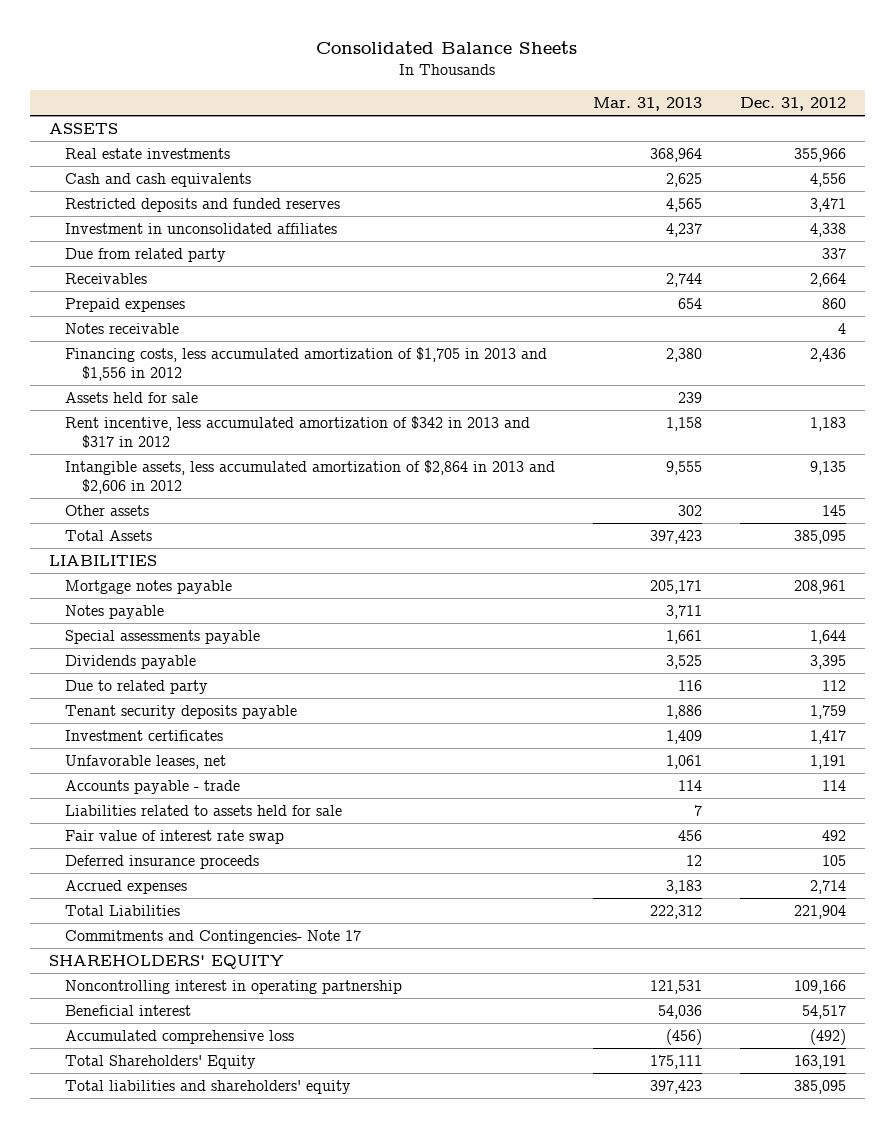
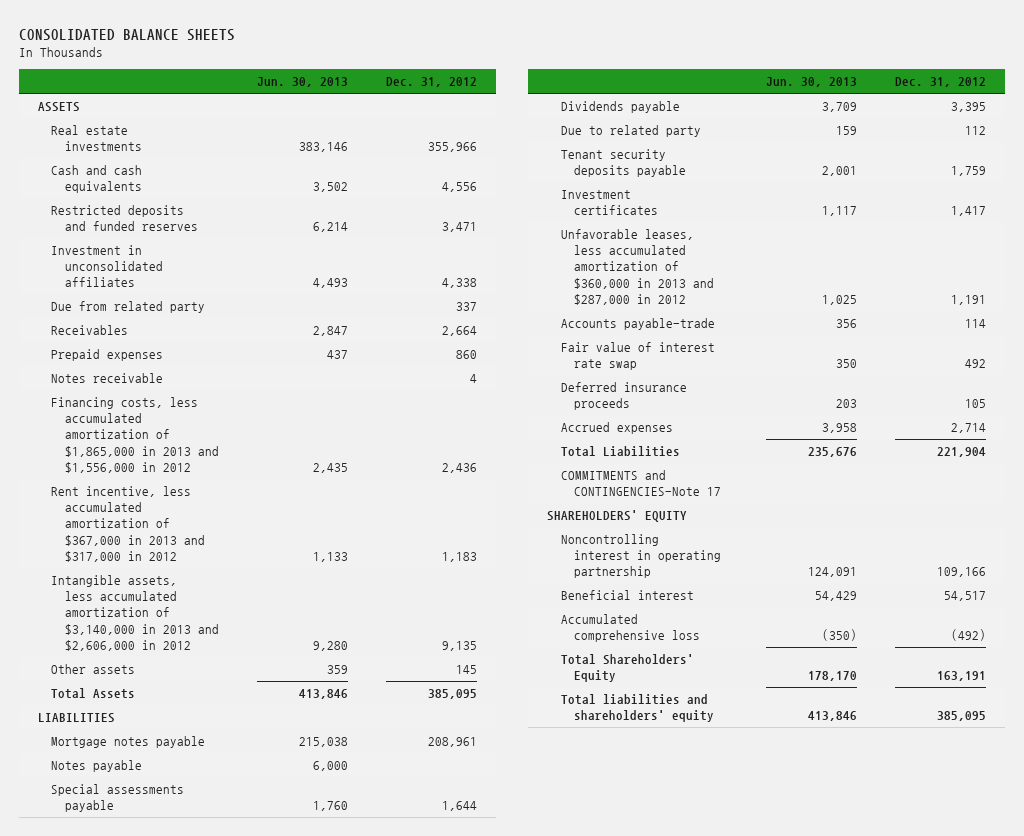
- Consolidated Balance Sheets
+ CONSOLIDATED BALANCE SHEETS
- | Mar. 31, 2013 | Dec. 31, 2012
+ | Jun. 30, 2013 | Dec. 31, 2012
- Financing costs, less accumulated amortization of $1,705 in 2013 and $1,556 in 2012 | 2,380 | 2,436
- Assets held for sale | 239 |
- Rent incentive, less accumulated amortization of $342 in 2013 and $317 in 2012 | 1,158 | 1,183
- Intangible assets, less accumulated amortization of $2,864 in 2013 and $2,606 in 2012 | 9,555 | 9,135
+ Financing costs, less accumulated amortization of $1,865,000 in 2013 and $1,556,000 in 2012 | 2,435 | 2,436
+ Rent incentive, less accumulated amortization of $367,000 in 2013 and $317,000 in 2012 | 1,133 | 1,183
+ Intangible assets, less accumulated amortization of $3,140,000 in 2013 and $2,606,000 in 2012 | 9,280 | 9,135
- Unfavorable leases, net | 1,061 | 1,191
- Accounts payable - trade | 114 | 114
- Liabilities related to assets held for sale | 7 |
+ Unfavorable leases, less accumulated amortization of $360,000 in 2013 and $287,000 in 2012 | 1,025 | 1,191
+ Accounts payable-trade | 356 | 114
- Commitments and Contingencies- Note 17
+ COMMITMENTS and CONTINGENCIES-Note 17

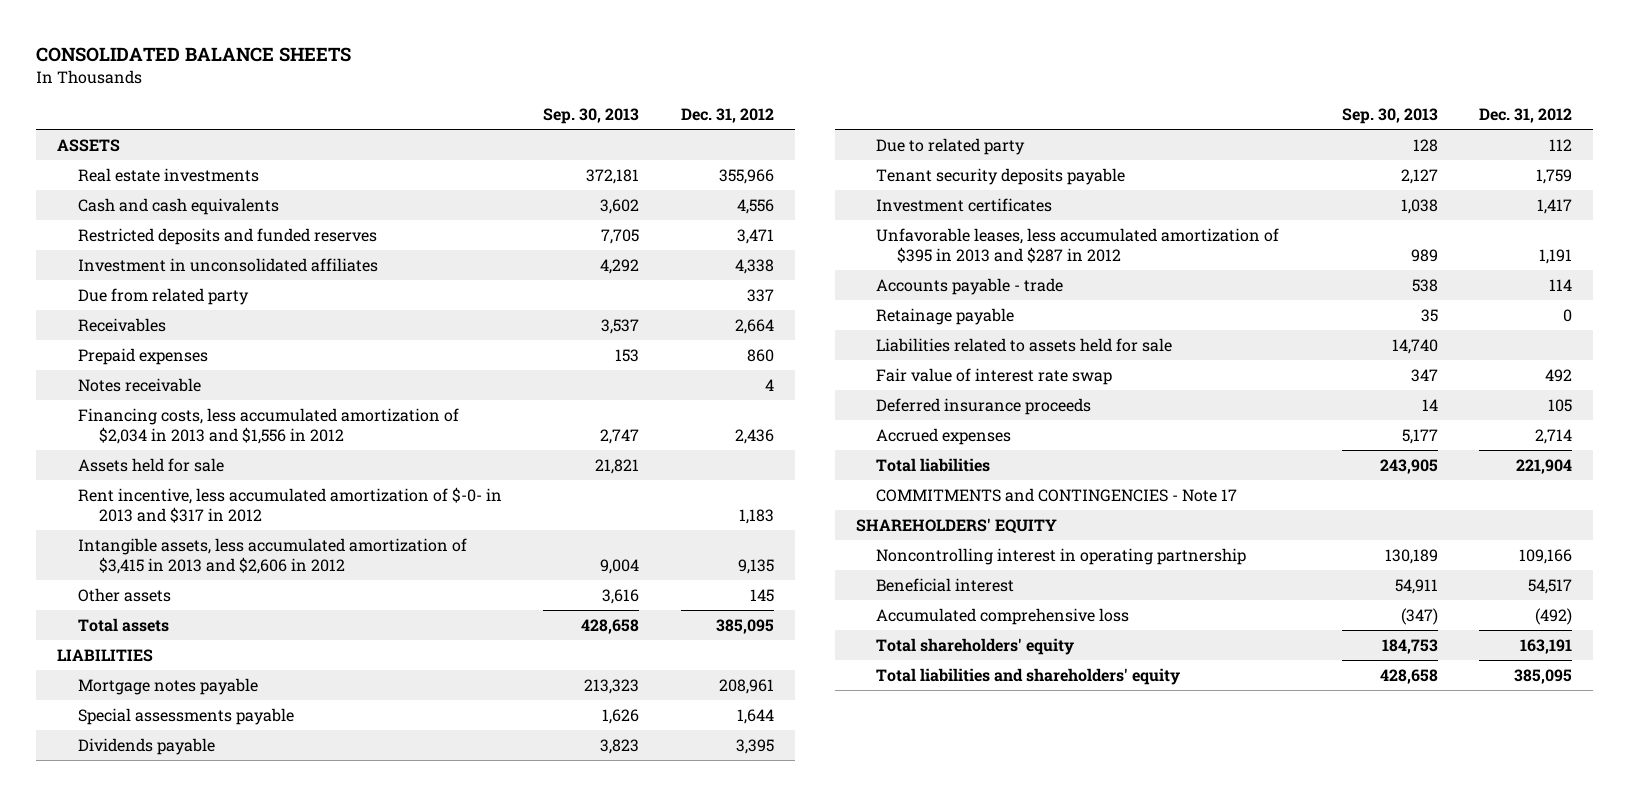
- | Jun. 30, 2013 | Dec. 31, 2012
+ | Sep. 30, 2013 | Dec. 31, 2012
- Financing costs, less accumulated amortization of $1,865,000 in 2013 and $1,556,000 in 2012 | 2,435 | 2,436
- Rent incentive, less accumulated amortization of $367,000 in 2013 and $317,000 in 2012 | 1,133 | 1,183
- Intangible assets, less accumulated amortization of $3,140,000 in 2013 and $2,606,000 in 2012 | 9,280 | 9,135
+ Financing costs, less accumulated amortization of $2,034 in 2013 and $1,556 in 2012 | 2,747 | 2,436
+ Assets held for sale | 21,821 |
+ Rent incentive, less accumulated amortization of $-0- in 2013 and $317 in 2012 | | 1,183
+ Intangible assets, less accumulated amortization of $3,415 in 2013 and $2,606 in 2012 | 9,004 | 9,135
- Total Assets | 413,846 | 385,095
+ Total assets | 428,658 | 385,095
- Notes payable | 6,000 |
- Unfavorable leases, less accumulated amortization of $360,000 in 2013 and $287,000 in 2012 | 1,025 | 1,191
- Accounts payable-trade | 356 | 114
+ Unfavorable leases, less accumulated amortization of $395 in 2013 and $287 in 2012 | 989 | 1,191
+ Accounts payable - trade | 538 | 114
+ Retainage payable | 35 | 0
+ Liabilities related to assets held for sale | 14,740 |
- Total Liabilities | 235,676 | 221,904
- COMMITMENTS and CONTINGENCIES-Note 17
+ Total liabilities | 243,905 | 221,904
+ COMMITMENTS and CONTINGENCIES - Note 17
- Total Shareholders' Equity | 178,170 | 163,191
+ Total shareholders' equity | 184,753 | 163,191

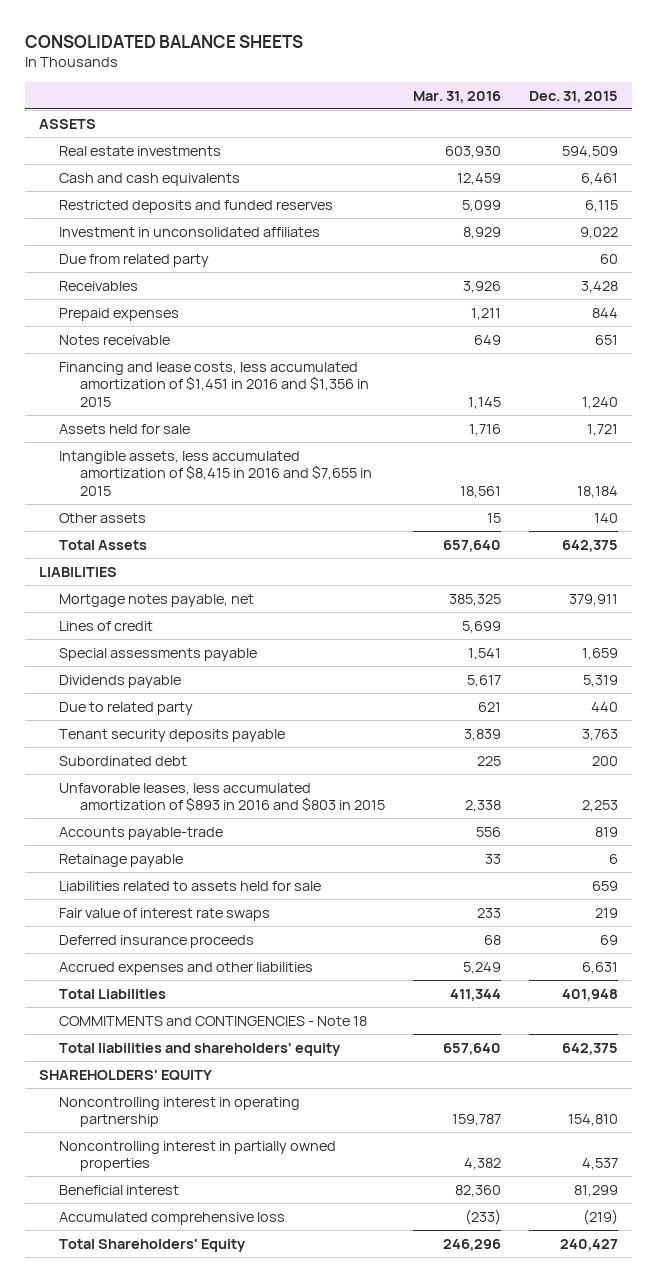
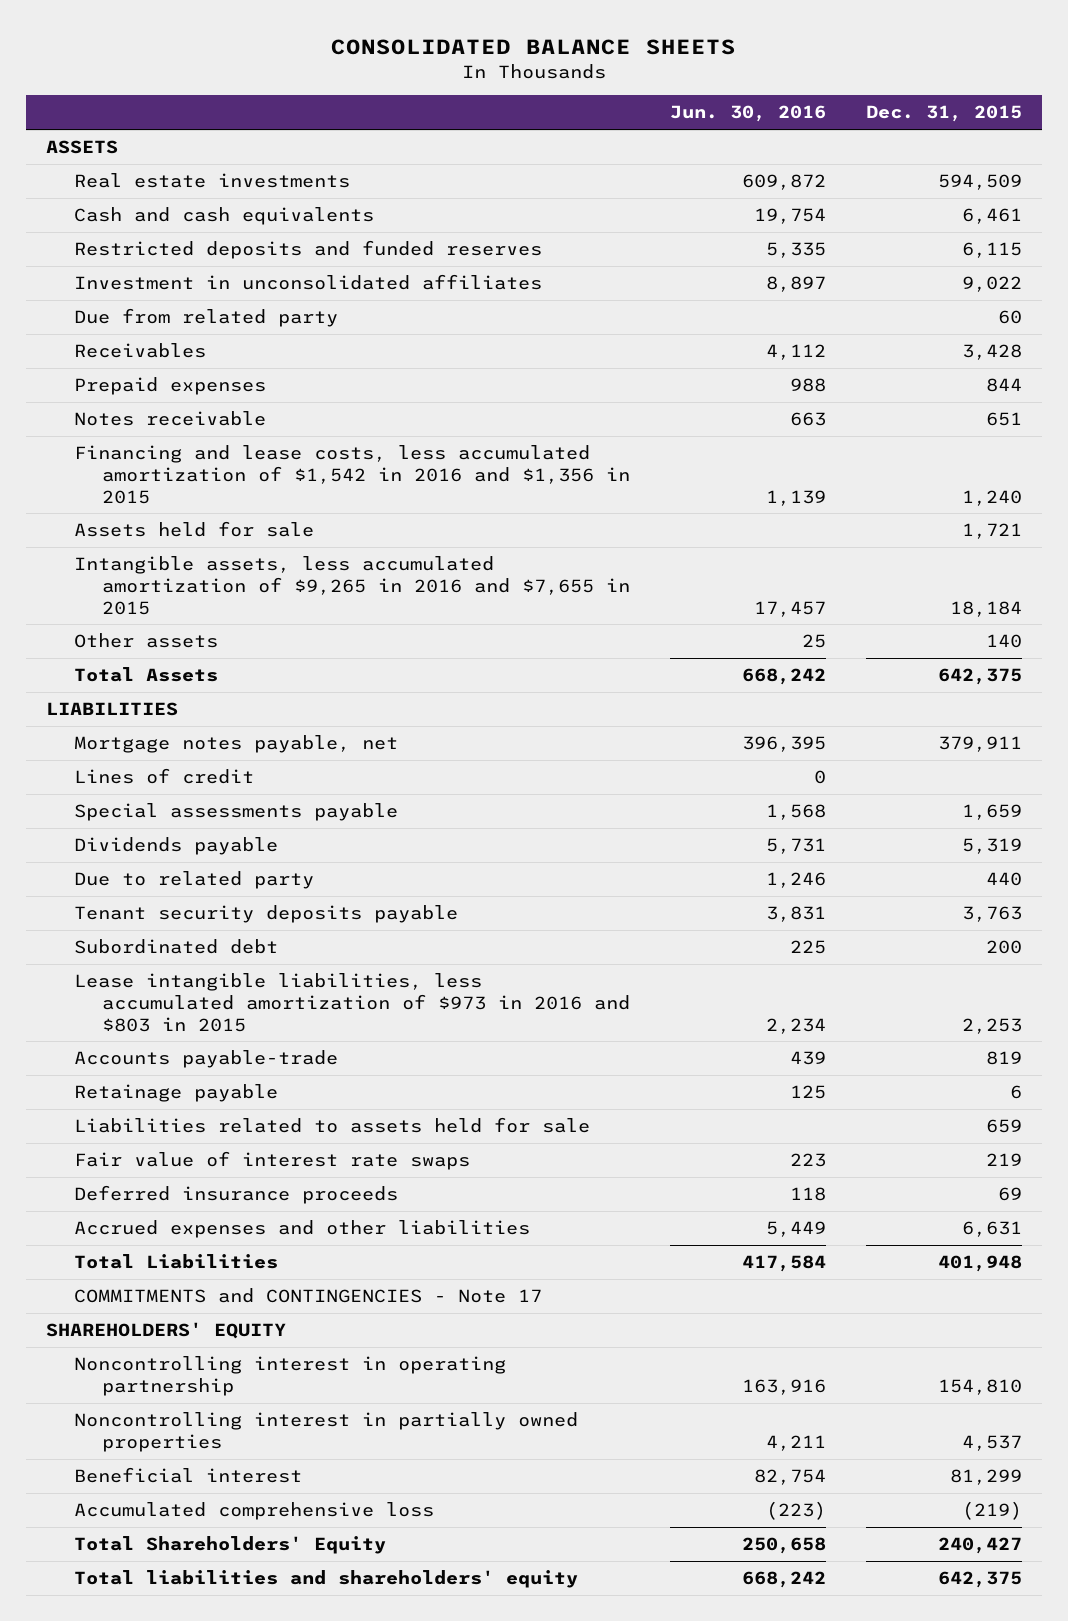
- | Mar. 31, 2016 | Dec. 31, 2015
+ | Jun. 30, 2016 | Dec. 31, 2015
- Financing and lease costs, less accumulated amortization of $1,451 in 2016 and $1,356 in 2015 | 1,145 | 1,240
+ Financing and lease costs, less accumulated amortization of $1,542 in 2016 and $1,356 in 2015 | 1,139 | 1,240
- Intangible assets, less accumulated amortization of $8,415 in 2016 and $7,655 in 2015 | 18,561 | 18,184
+ Intangible assets, less accumulated amortization of $9,265 in 2016 and $7,655 in 2015 | 17,457 | 18,184
- Unfavorable leases, less accumulated amortization of $893 in 2016 and $803 in 2015 | 2,338 | 2,253
+ Lease intangible liabilities, less accumulated amortization of $973 in 2016 and $803 in 2015 | 2,234 | 2,253
- COMMITMENTS and CONTINGENCIES - Note 18
+ COMMITMENTS and CONTINGENCIES - Note 17
moved down: Total liabilities and shareholders' equity | 668,242 | 642,375

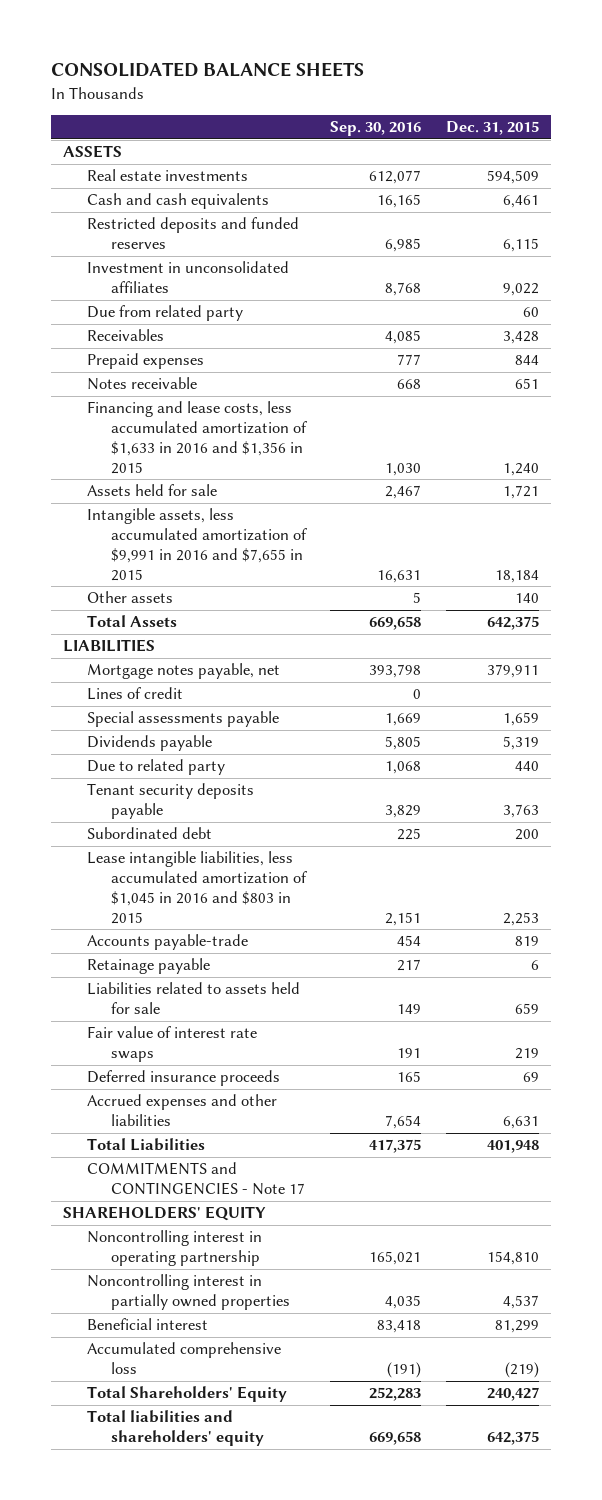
- | Jun. 30, 2016 | Dec. 31, 2015
+ | Sep. 30, 2016 | Dec. 31, 2015
- Financing and lease costs, less accumulated amortization of $1,542 in 2016 and $1,356 in 2015 | 1,139 | 1,240
+ Financing and lease costs, less accumulated amortization of $1,633 in 2016 and $1,356 in 2015 | 1,030 | 1,240
- Intangible assets, less accumulated amortization of $9,265 in 2016 and $7,655 in 2015 | 17,457 | 18,184
+ Intangible assets, less accumulated amortization of $9,991 in 2016 and $7,655 in 2015 | 16,631 | 18,184
- Lease intangible liabilities, less accumulated amortization of $973 in 2016 and $803 in 2015 | 2,234 | 2,253
+ Lease intangible liabilities, less accumulated amortization of $1,045 in 2016 and $803 in 2015 | 2,151 | 2,253

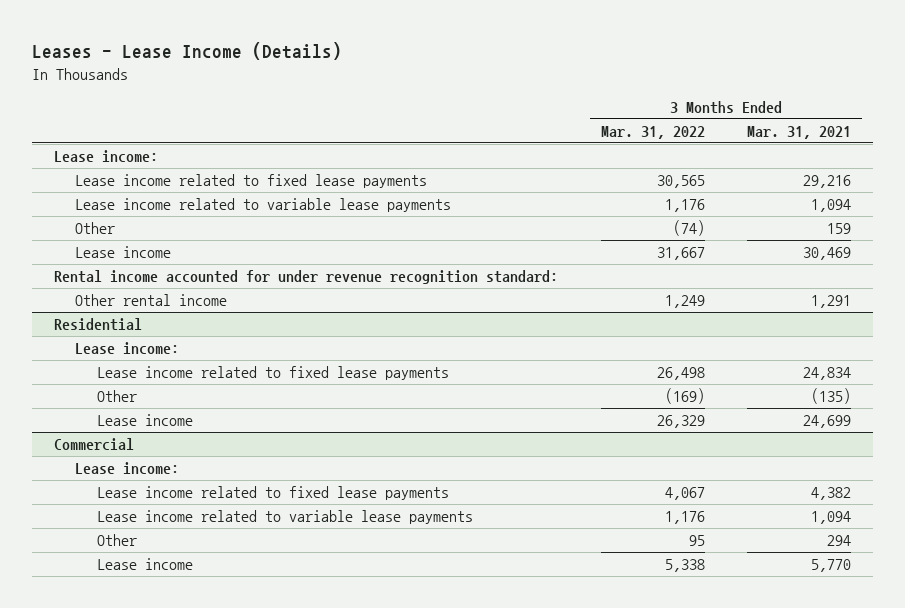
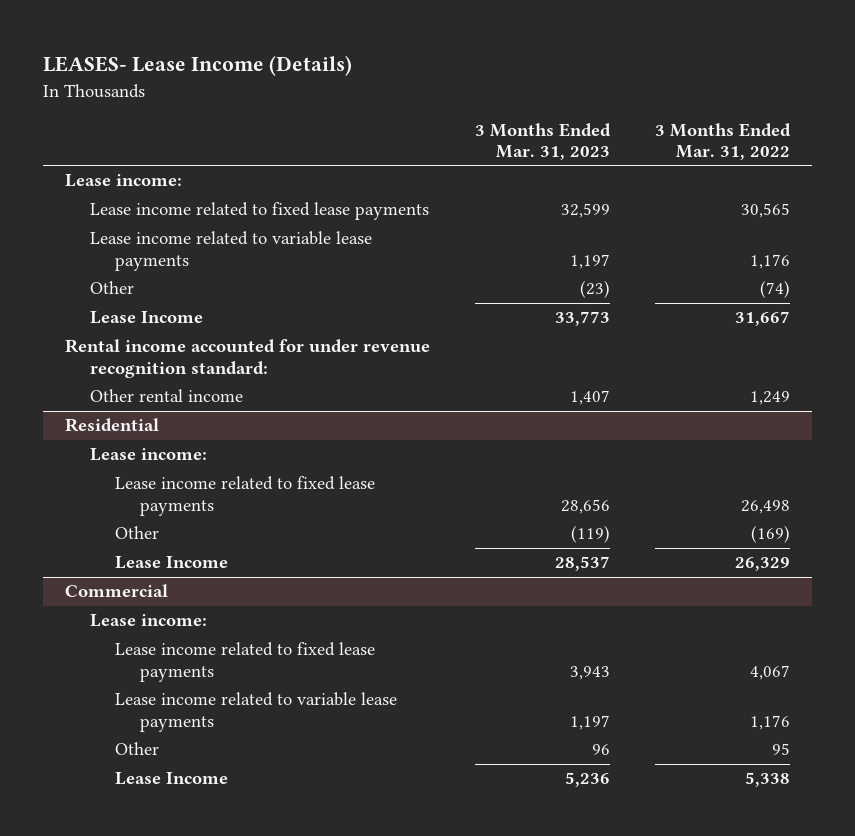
- Leases - Lease Income (Details)
+ LEASES- Lease Income (Details)
- | 3 Months Ended Mar. 31, 2022 | 3 Months Ended Mar. 31, 2021
+ | 3 Months Ended Mar. 31, 2023 | 3 Months Ended Mar. 31, 2022
- Lease income | 31,667 | 30,469
+ Lease Income | 33,773 | 31,667
@ Residential
- Lease income | 26,329 | 24,699
+ Lease Income | 28,537 | 26,329
@ Commercial
- Lease income | 5,338 | 5,770
+ Lease Income | 5,236 | 5,338

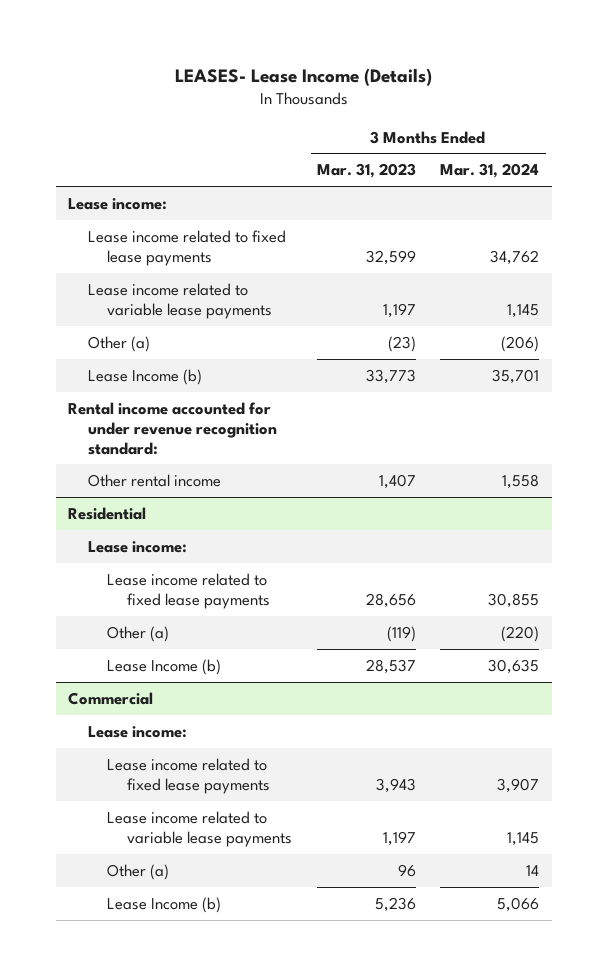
- | 3 Months Ended Mar. 31, 2023 | 3 Months Ended Mar. 31, 2022
+ | 3 Months Ended Mar. 31, 2023 | 3 Months Ended Mar. 31, 2024
- Other | (23) | (74)
- Lease Income | 33,773 | 31,667
+ Other (a) | (23) | (206)
+ Lease Income (b) | 33,773 | 35,701
@ Residential
- Other | (119) | (169)
- Lease Income | 28,537 | 26,329
+ Other (a) | (119) | (220)
+ Lease Income (b) | 28,537 | 30,635
@ Commercial
- Other | 96 | 95
- Lease Income | 5,236 | 5,338
+ Other (a) | 96 | 14
+ Lease Income (b) | 5,236 | 5,066

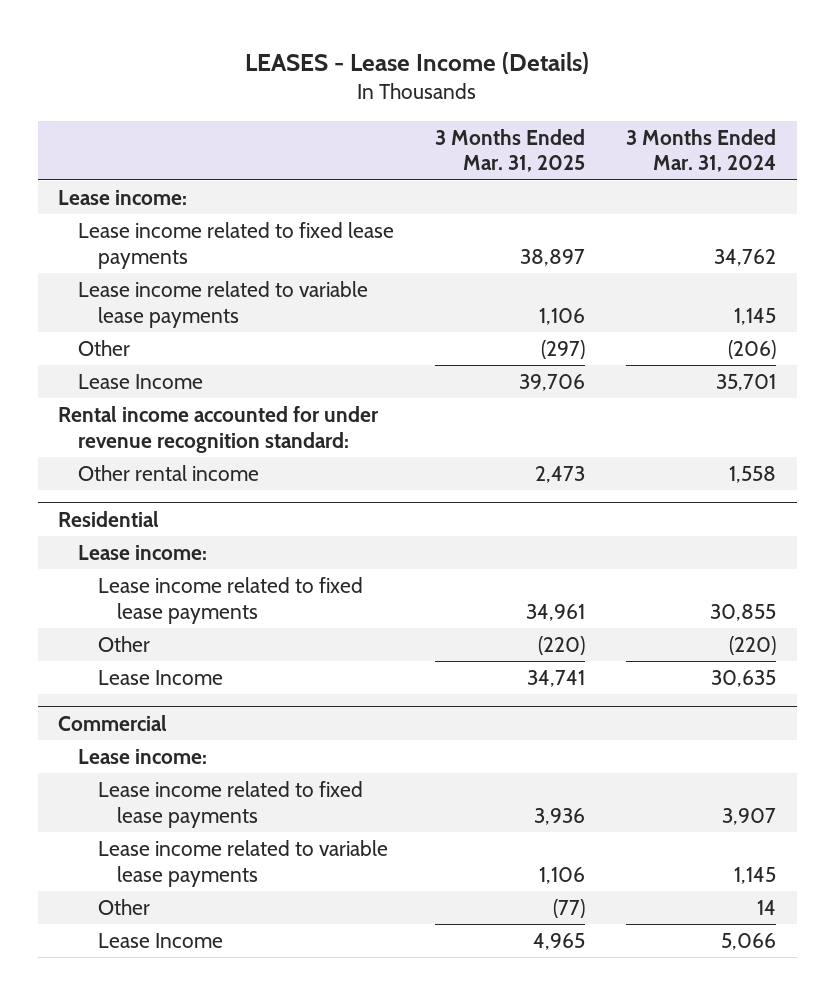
- LEASES- Lease Income (Details)
+ LEASES - Lease Income (Details)
- | 3 Months Ended Mar. 31, 2023 | 3 Months Ended Mar. 31, 2024
+ | 3 Months Ended Mar. 31, 2025 | 3 Months Ended Mar. 31, 2024
- Other (a) | (23) | (206)
- Lease Income (b) | 33,773 | 35,701
+ Other | (297) | (206)
+ Lease Income | 39,706 | 35,701
@ Residential
- Other (a) | (119) | (220)
- Lease Income (b) | 28,537 | 30,635
+ Other | (220) | (220)
+ Lease Income | 34,741 | 30,635
@ Commercial
- Other (a) | 96 | 14
- Lease Income (b) | 5,236 | 5,066
+ Other | (77) | 14
+ Lease Income | 4,965 | 5,066

